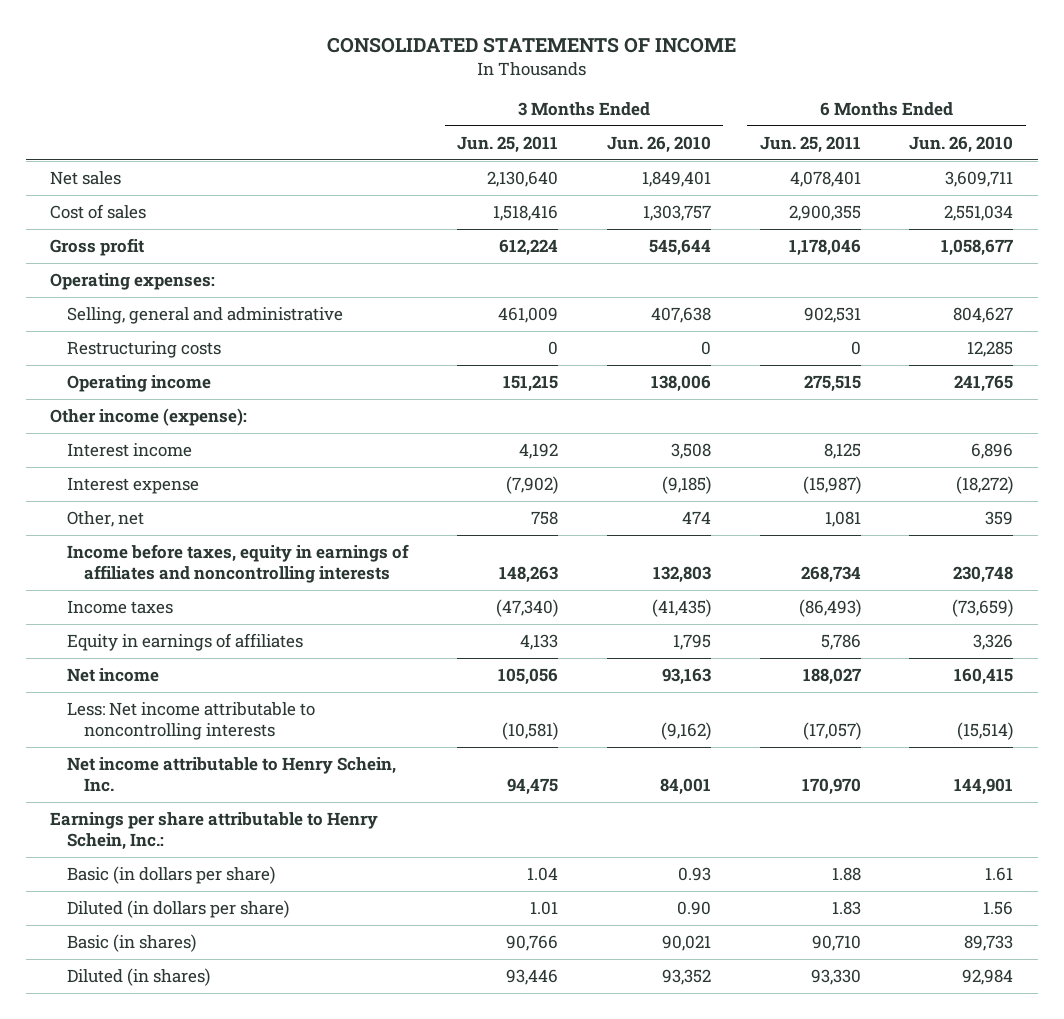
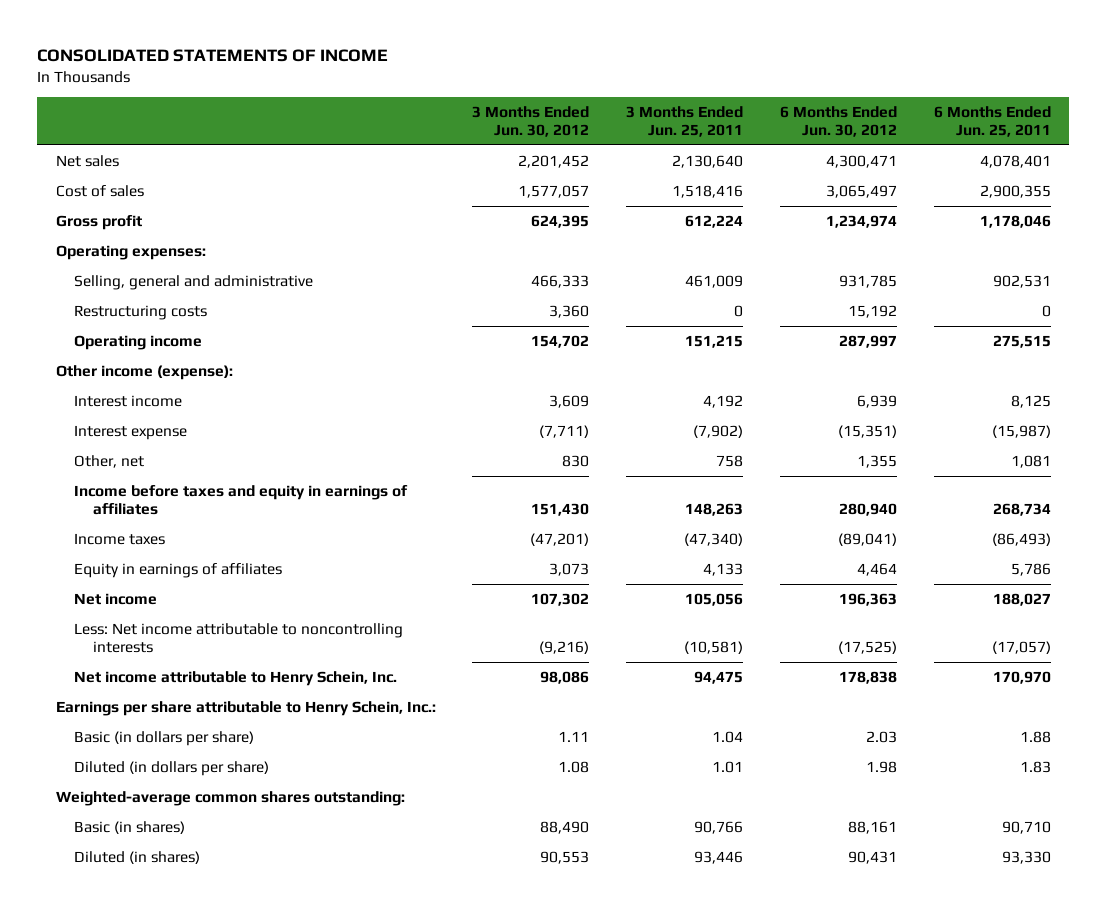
- | 3 Months Ended Jun. 25, 2011 | 3 Months Ended Jun. 26, 2010 | 6 Months Ended Jun. 25, 2011 | 6 Months Ended Jun. 26, 2010
+ | 3 Months Ended Jun. 30, 2012 | 3 Months Ended Jun. 25, 2011 | 6 Months Ended Jun. 30, 2012 | 6 Months Ended Jun. 25, 2011
- Income before taxes, equity in earnings of affiliates and noncontrolling interests | 148,263 | 132,803 | 268,734 | 230,748
+ Income before taxes and equity in earnings of affiliates | 151,430 | 148,263 | 280,940 | 268,734
+ Weighted-average common shares outstanding:

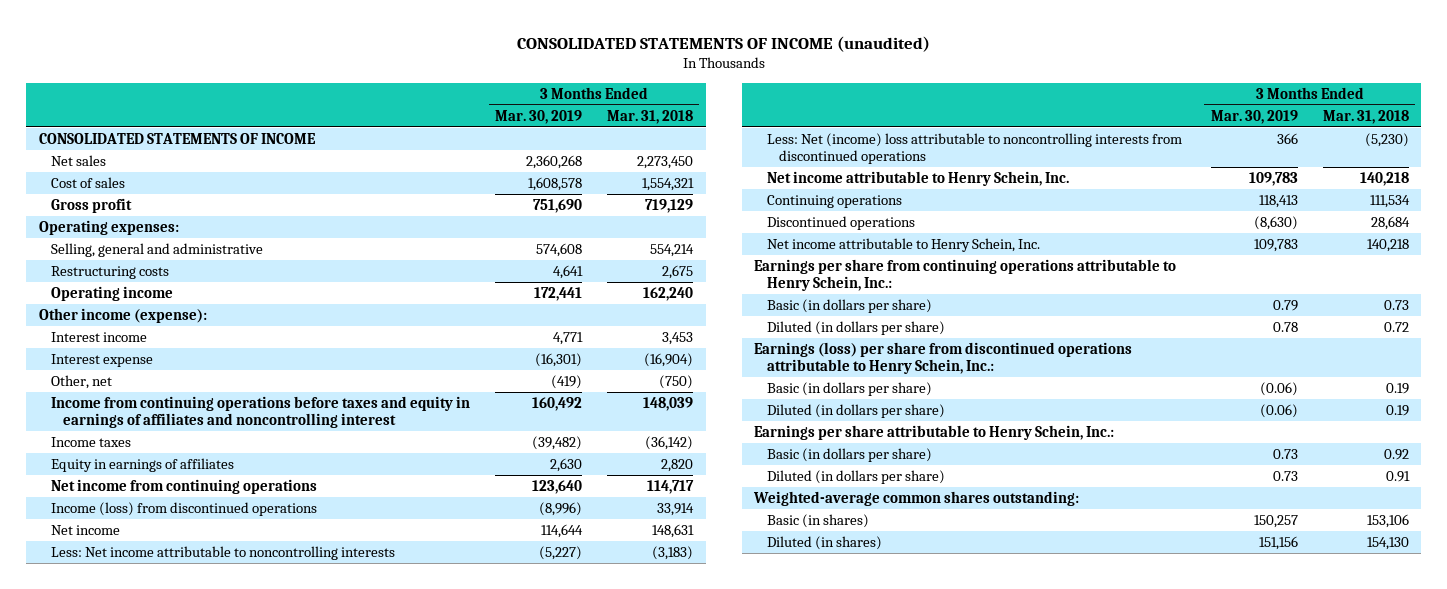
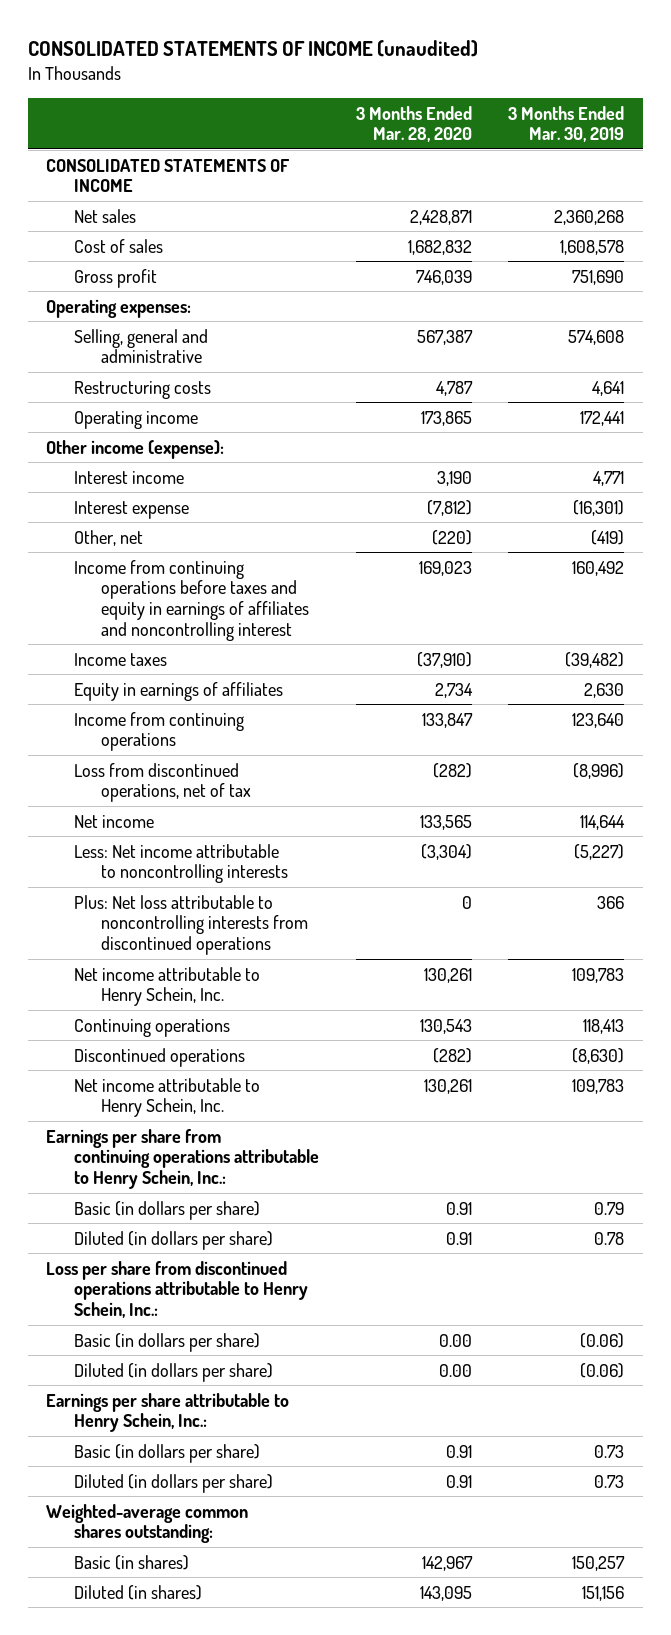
- | 3 Months Ended Mar. 30, 2019 | 3 Months Ended Mar. 31, 2018
+ | 3 Months Ended Mar. 28, 2020 | 3 Months Ended Mar. 30, 2019
- Net income from continuing operations | 123,640 | 114,717
- Income (loss) from discontinued operations | (8,996) | 33,914
+ Income from continuing operations | 133,847 | 123,640
+ Loss from discontinued operations, net of tax | (282) | (8,996)
- Less: Net (income) loss attributable to noncontrolling interests from discontinued operations | 366 | (5,230)
+ Plus: Net loss attributable to noncontrolling interests from discontinued operations | 0 | 366
- Earnings (loss) per share from discontinued operations attributable to Henry Schein, Inc.:
+ Loss per share from discontinued operations attributable to Henry Schein, Inc.:

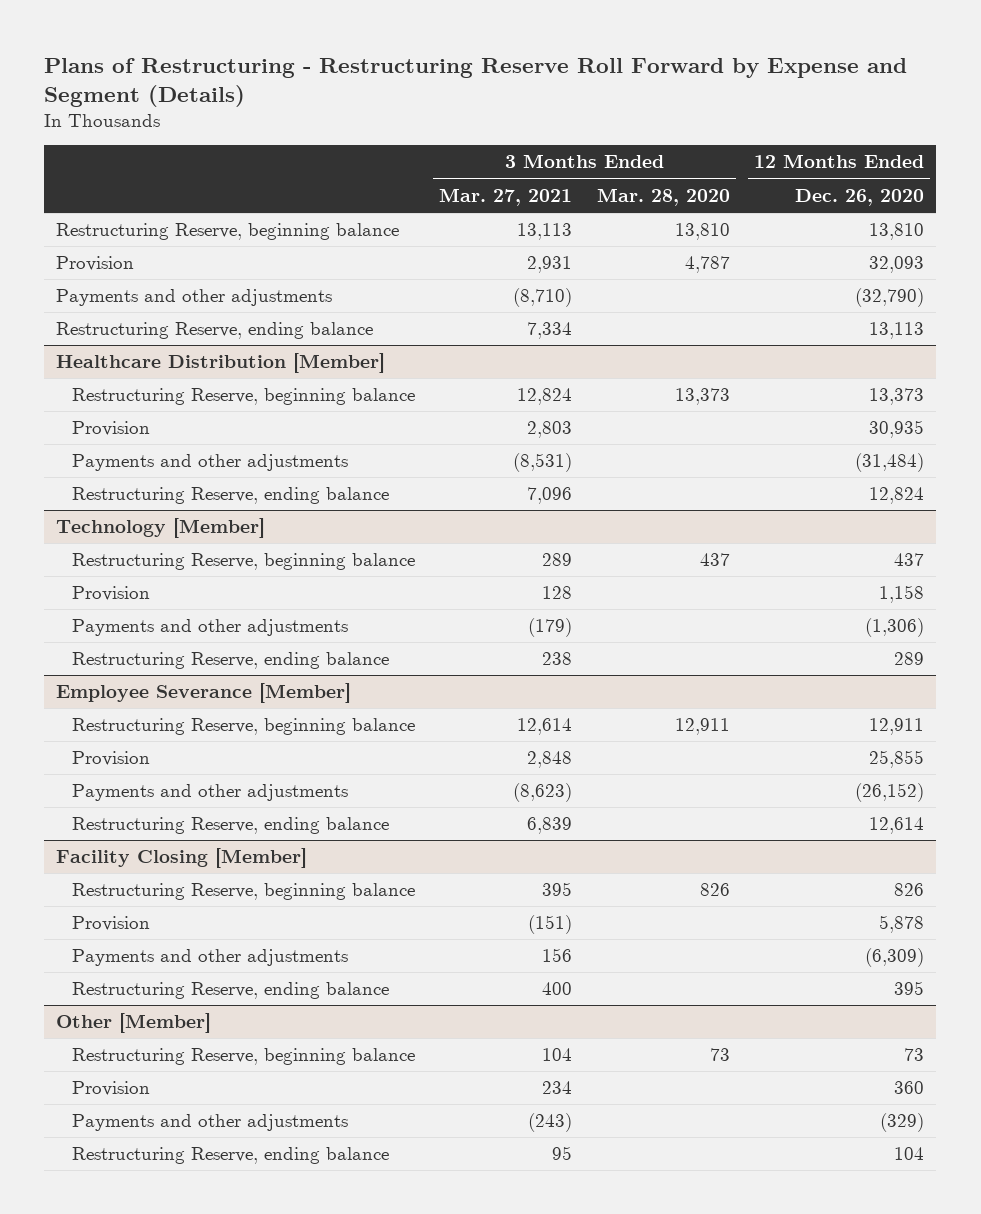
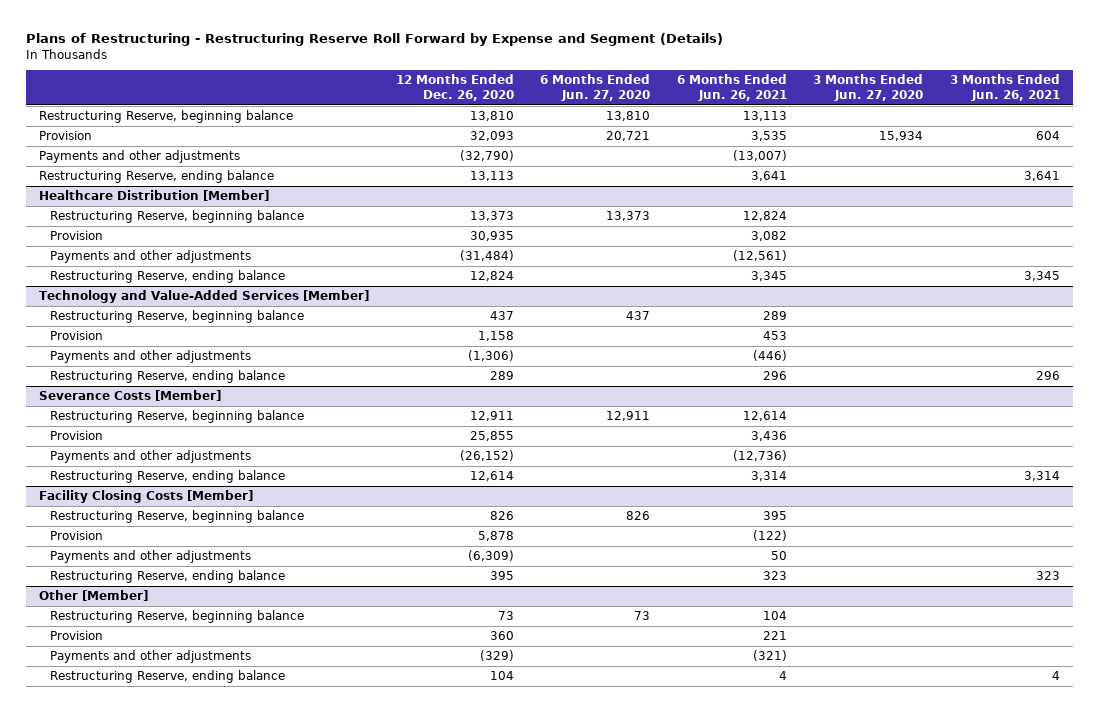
- | 3 Months Ended Mar. 27, 2021 | 3 Months Ended Mar. 28, 2020 | 12 Months Ended Dec. 26, 2020
+ | 12 Months Ended Dec. 26, 2020 | 6 Months Ended Jun. 27, 2020 | 6 Months Ended Jun. 26, 2021 | 3 Months Ended Jun. 27, 2020 | 3 Months Ended Jun. 26, 2021
- Technology [Member]
+ Technology and Value-Added Services [Member]
- Employee Severance [Member]
+ Severance Costs [Member]
- Facility Closing [Member]
+ Facility Closing Costs [Member]

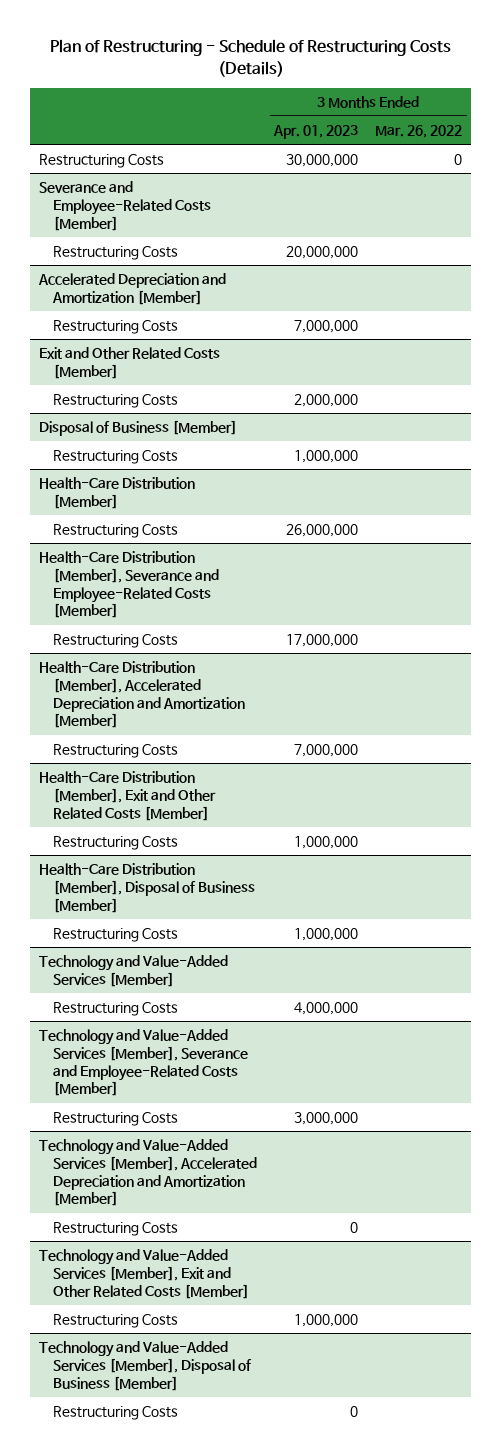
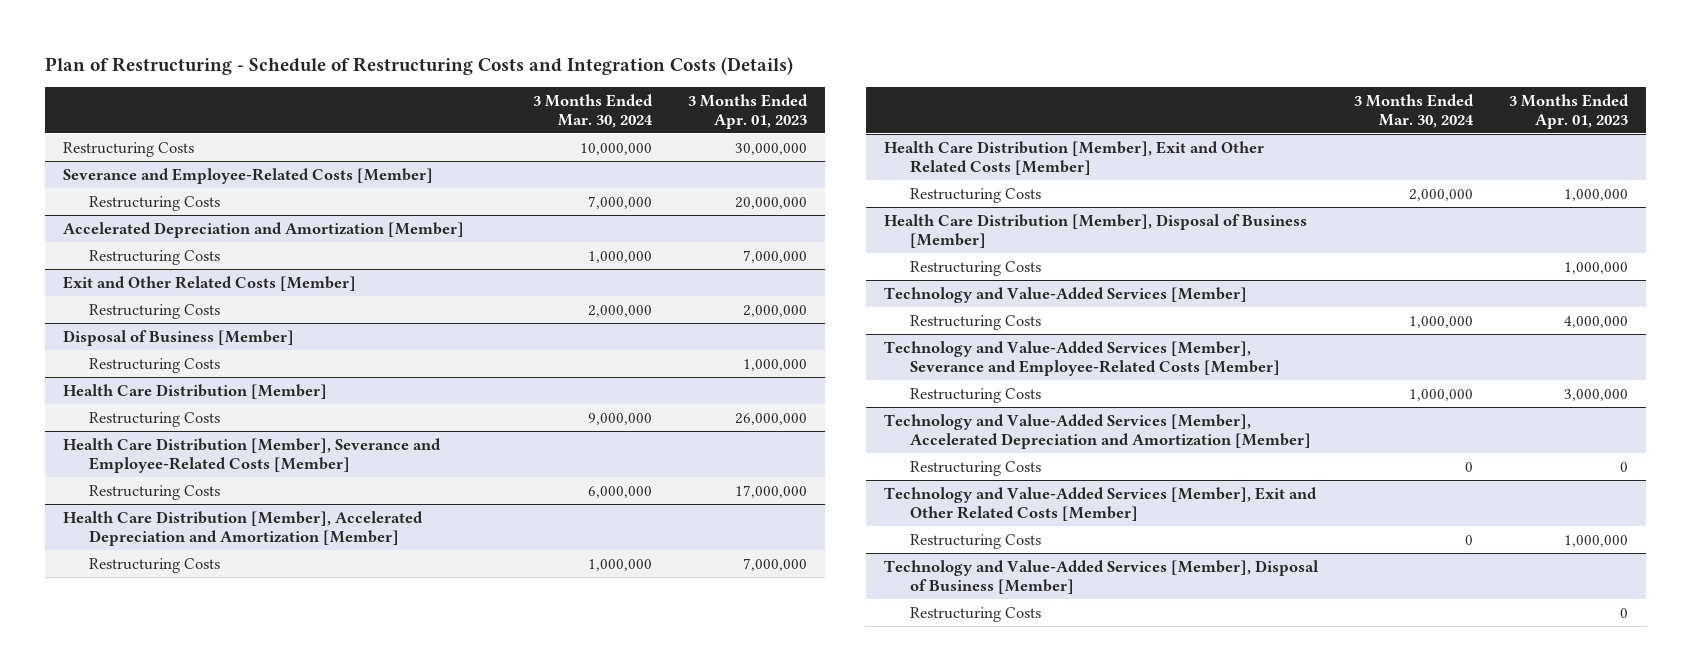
- Plan of Restructuring - Schedule of Restructuring Costs (Details)
+ Plan of Restructuring - Schedule of Restructuring Costs and Integration Costs (Details)
- | 3 Months Ended Apr. 01, 2023 | 3 Months Ended Mar. 26, 2022
+ | 3 Months Ended Mar. 30, 2024 | 3 Months Ended Apr. 01, 2023
- Health-Care Distribution [Member]
+ Health Care Distribution [Member]
- Health-Care Distribution [Member], Severance and Employee-Related Costs [Member]
+ Health Care Distribution [Member], Severance and Employee-Related Costs [Member]
- Health-Care Distribution [Member], Accelerated Depreciation and Amortization [Member]
+ Health Care Distribution [Member], Accelerated Depreciation and Amortization [Member]
- Health-Care Distribution [Member], Exit and Other Related Costs [Member]
+ Health Care Distribution [Member], Exit and Other Related Costs [Member]
- Health-Care Distribution [Member], Disposal of Business [Member]
+ Health Care Distribution [Member], Disposal of Business [Member]

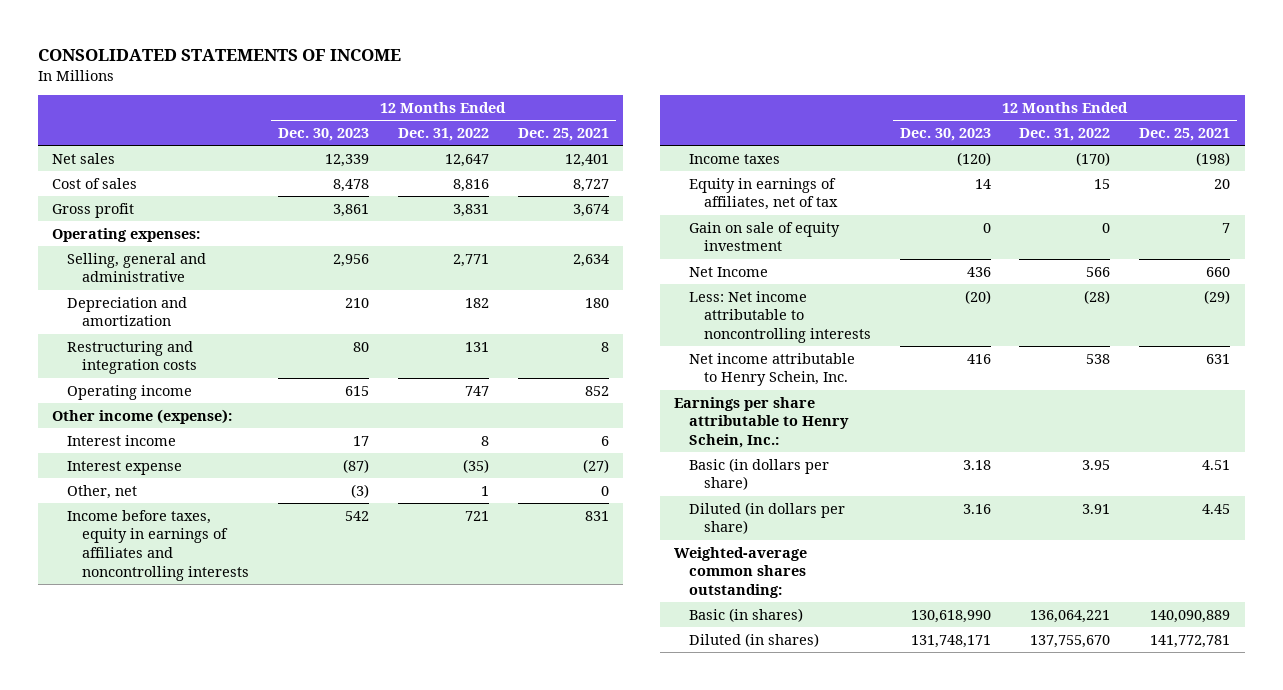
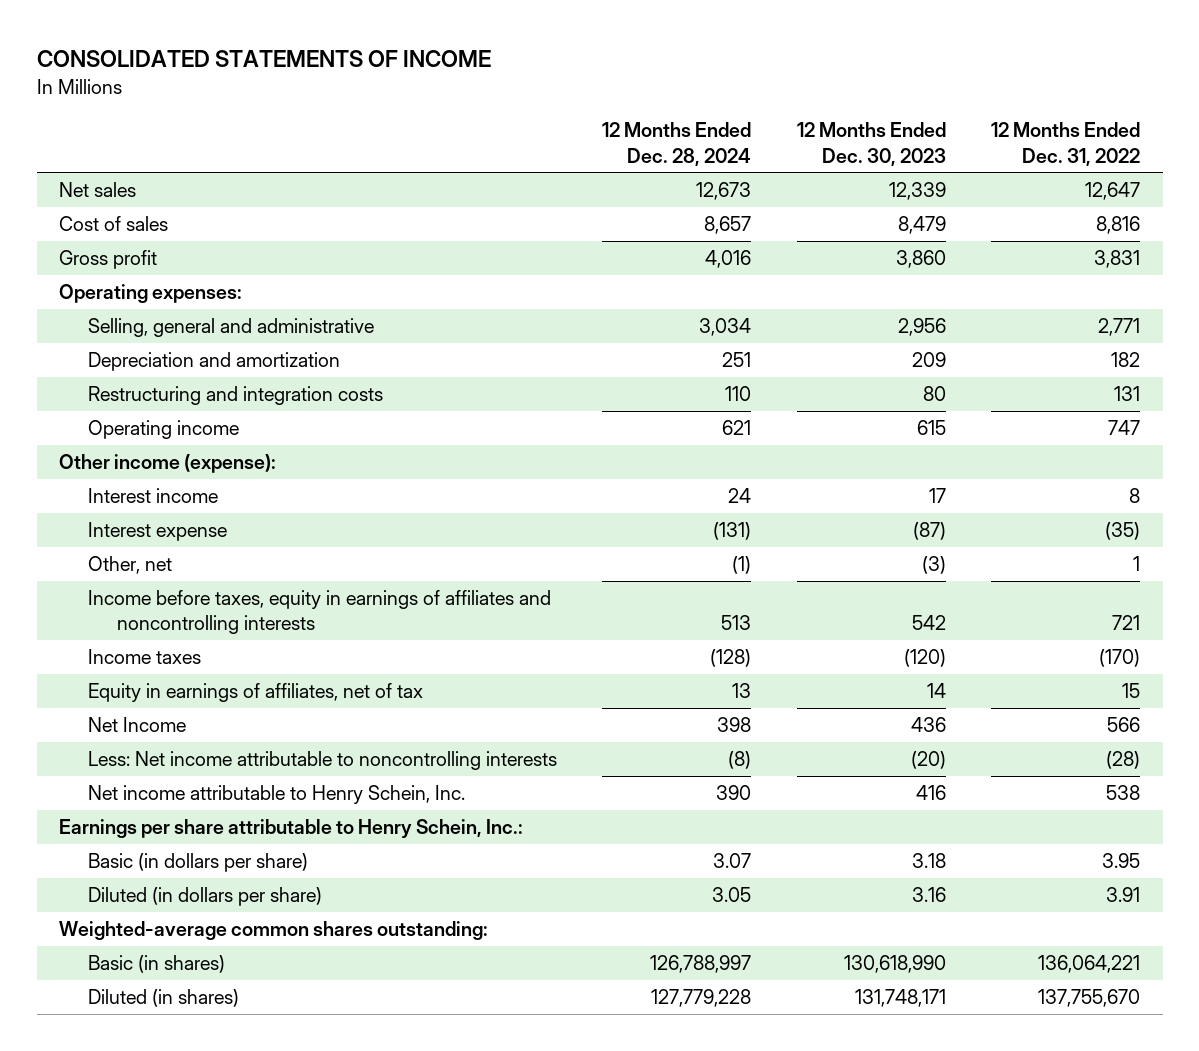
- | 12 Months Ended Dec. 30, 2023 | 12 Months Ended Dec. 31, 2022 | 12 Months Ended Dec. 25, 2021
+ | 12 Months Ended Dec. 28, 2024 | 12 Months Ended Dec. 30, 2023 | 12 Months Ended Dec. 31, 2022
- Cost of sales | 8,478 | 8,816 | 8,727
- Gross profit | 3,861 | 3,831 | 3,674
+ Cost of sales | 8,657 | 8,479 | 8,816
+ Gross profit | 4,016 | 3,860 | 3,831
- Depreciation and amortization | 210 | 182 | 180
+ Depreciation and amortization | 251 | 209 | 182
- Gain on sale of equity investment | 0 | 0 | 7

